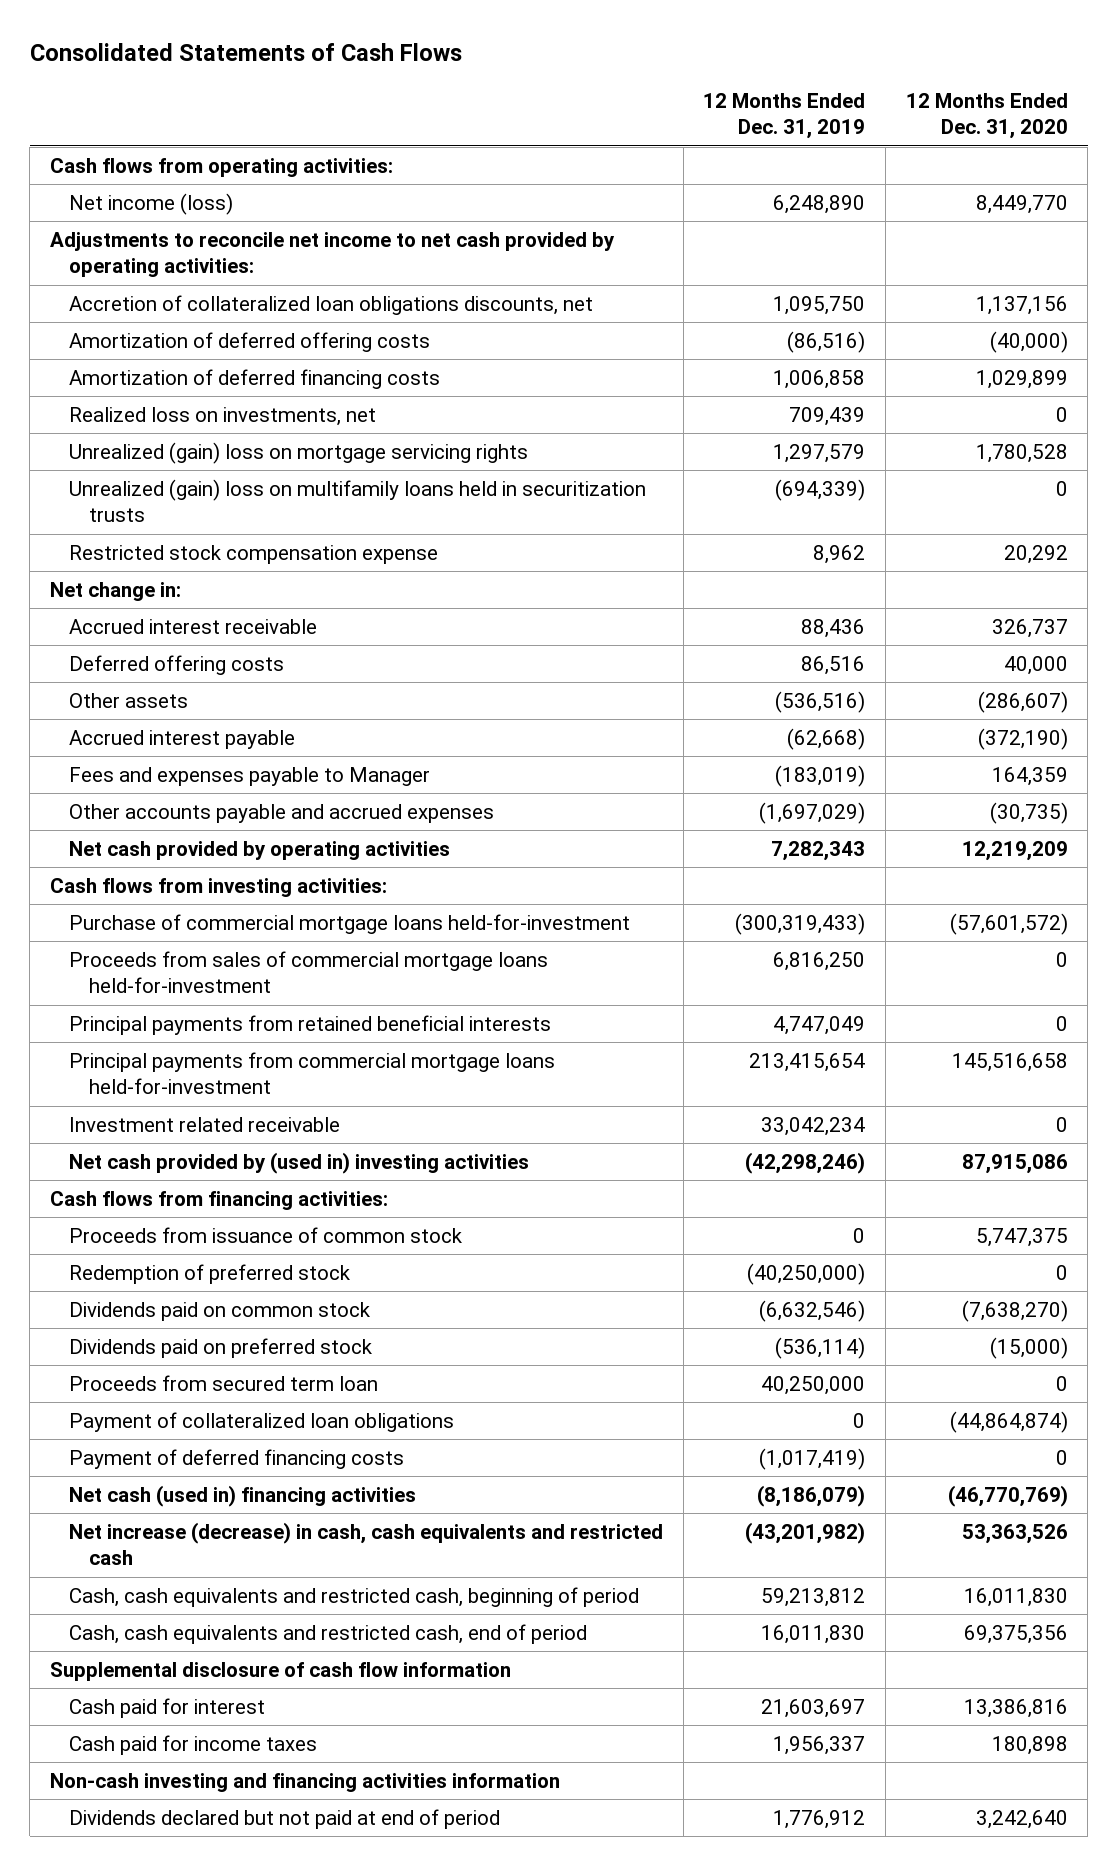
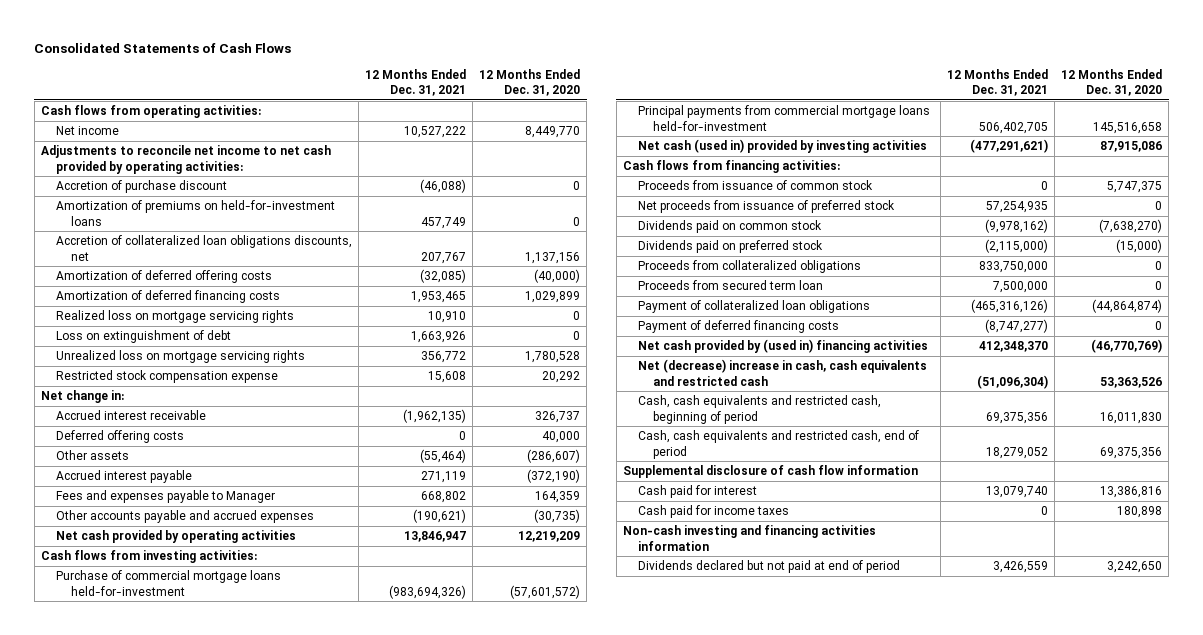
- | 12 Months Ended Dec. 31, 2019 | 12 Months Ended Dec. 31, 2020
+ | 12 Months Ended Dec. 31, 2021 | 12 Months Ended Dec. 31, 2020
- Net income (loss) | 6,248,890 | 8,449,770
+ Net income | 10,527,222 | 8,449,770
+ Accretion of purchase discount | (46,088) | 0
+ Amortization of premiums on held-for-investment loans | 457,749 | 0
- Realized loss on investments, net | 709,439 | 0
- Unrealized (gain) loss on mortgage servicing rights | 1,297,579 | 1,780,528
- Unrealized (gain) loss on multifamily loans held in securitization trusts | (694,339) | 0
+ Realized loss on mortgage servicing rights | 10,910 | 0
+ Loss on extinguishment of debt | 1,663,926 | 0
+ Unrealized loss on mortgage servicing rights | 356,772 | 1,780,528
- Proceeds from sales of commercial mortgage loans held-for-investment | 6,816,250 | 0
- Principal payments from retained beneficial interests | 4,747,049 | 0
- Investment related receivable | 33,042,234 | 0
- Net cash provided by (used in) investing activities | (42,298,246) | 87,915,086
+ Net cash (used in) provided by investing activities | (477,291,621) | 87,915,086
- Redemption of preferred stock | (40,250,000) | 0
+ Net proceeds from issuance of preferred stock | 57,254,935 | 0
+ Proceeds from collateralized obligations | 833,750,000 | 0
- Net cash (used in) financing activities | (8,186,079) | (46,770,769)
- Net increase (decrease) in cash, cash equivalents and restricted cash | (43,201,982) | 53,363,526
+ Net cash provided by (used in) financing activities | 412,348,370 | (46,770,769)
+ Net (decrease) increase in cash, cash equivalents and restricted cash | (51,096,304) | 53,363,526
- Dividends declared but not paid at end of period | 1,776,912 | 3,242,640
+ Dividends declared but not paid at end of period | 3,426,559 | 3,242,650

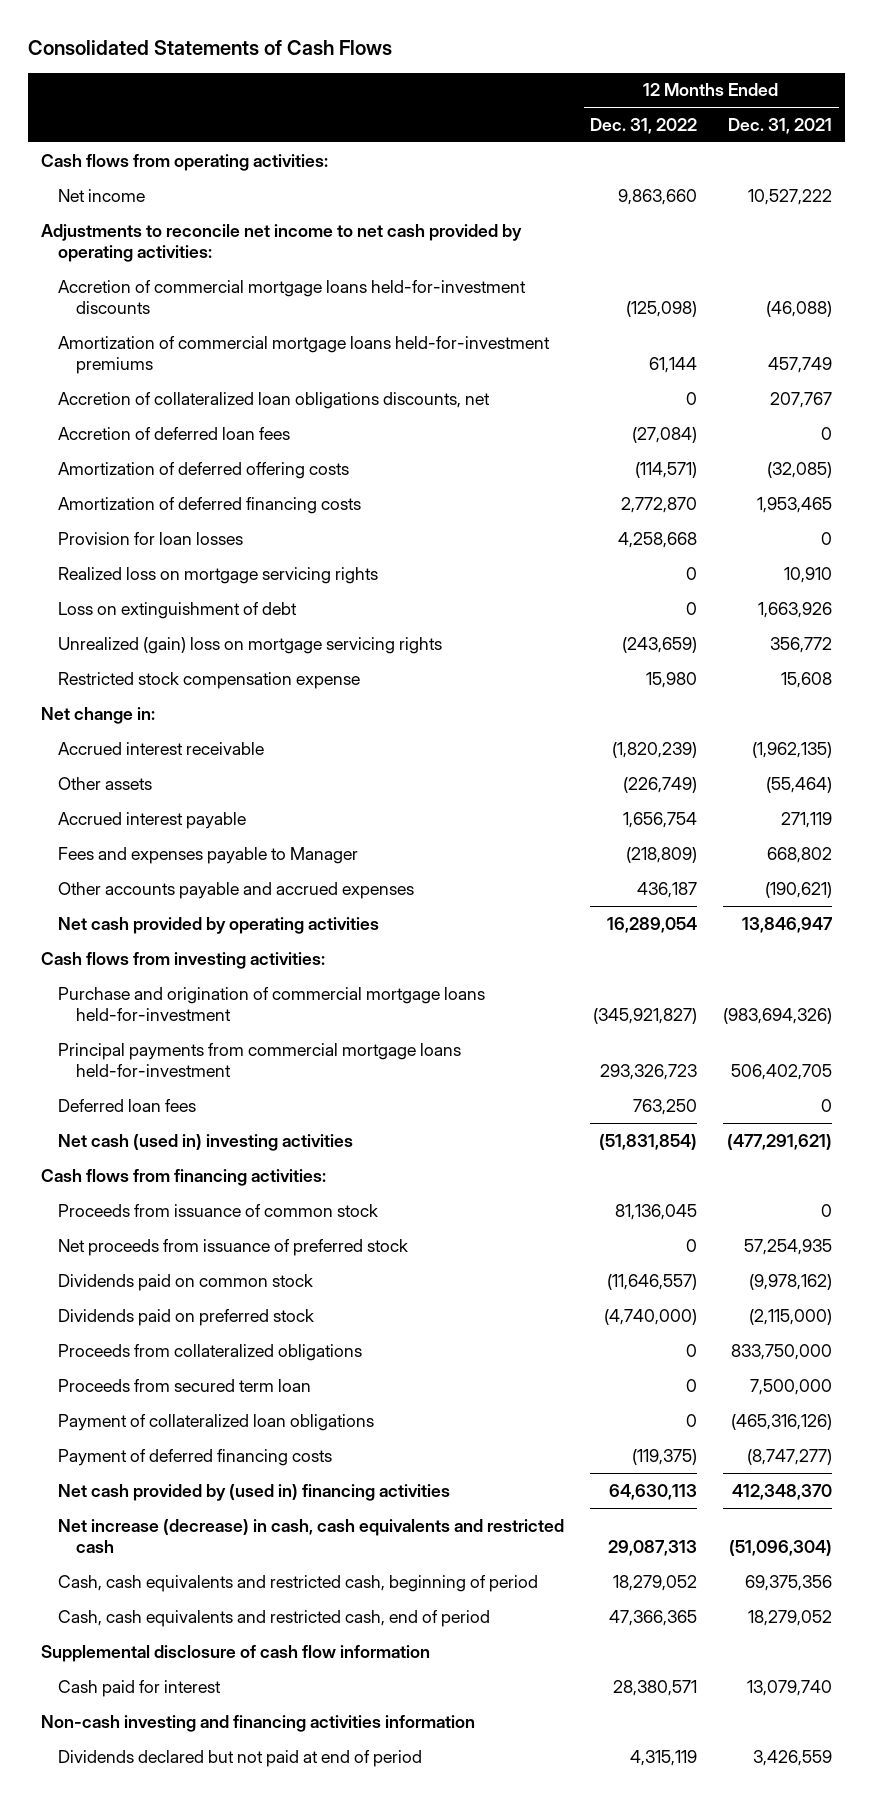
- | 12 Months Ended Dec. 31, 2021 | 12 Months Ended Dec. 31, 2020
+ | 12 Months Ended Dec. 31, 2022 | 12 Months Ended Dec. 31, 2021
- Accretion of purchase discount | (46,088) | 0
- Amortization of premiums on held-for-investment loans | 457,749 | 0
+ Accretion of commercial mortgage loans held-for-investment discounts | (125,098) | (46,088)
+ Amortization of commercial mortgage loans held-for-investment premiums | 61,144 | 457,749
+ Accretion of deferred loan fees | (27,084) | 0
+ Provision for loan losses | 4,258,668 | 0
- Unrealized loss on mortgage servicing rights | 356,772 | 1,780,528
+ Unrealized (gain) loss on mortgage servicing rights | (243,659) | 356,772
- Deferred offering costs | 0 | 40,000
- Purchase of commercial mortgage loans held-for-investment | (983,694,326) | (57,601,572)
+ Purchase and origination of commercial mortgage loans held-for-investment | (345,921,827) | (983,694,326)
- Net cash (used in) provided by investing activities | (477,291,621) | 87,915,086
+ Deferred loan fees | 763,250 | 0
+ Net cash (used in) investing activities | (51,831,854) | (477,291,621)
- Net (decrease) increase in cash, cash equivalents and restricted cash | (51,096,304) | 53,363,526
+ Net increase (decrease) in cash, cash equivalents and restricted cash | 29,087,313 | (51,096,304)
- Cash paid for income taxes | 0 | 180,898

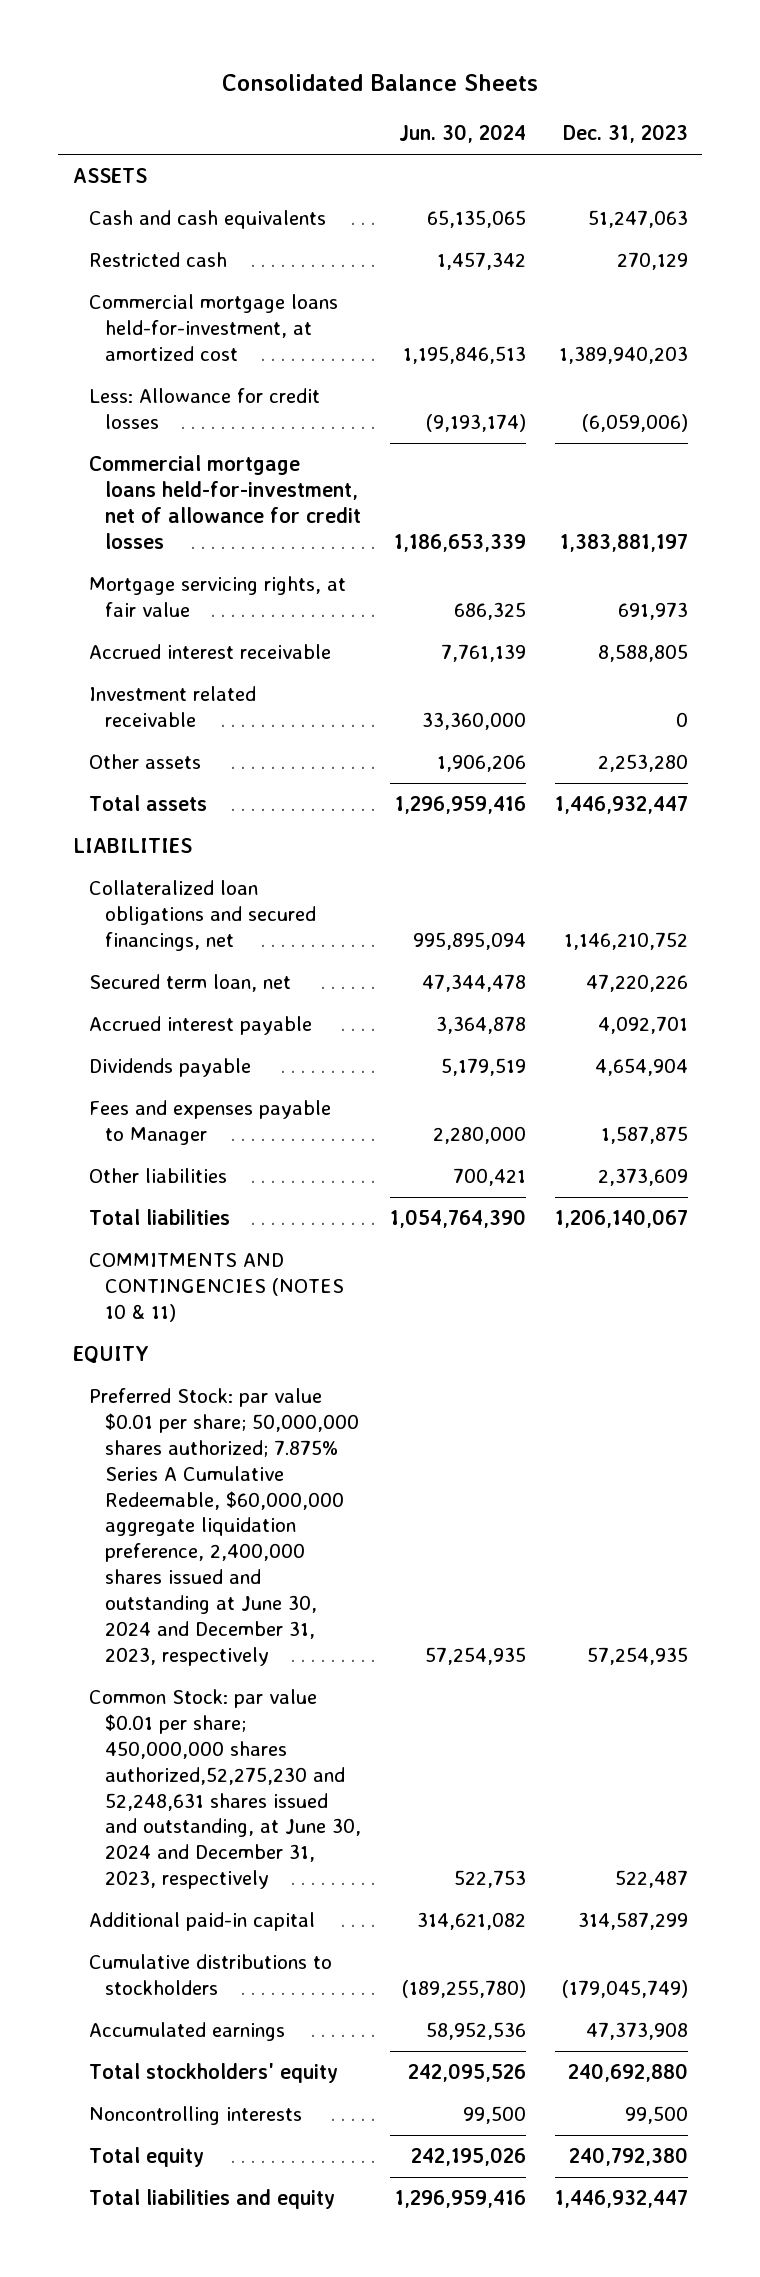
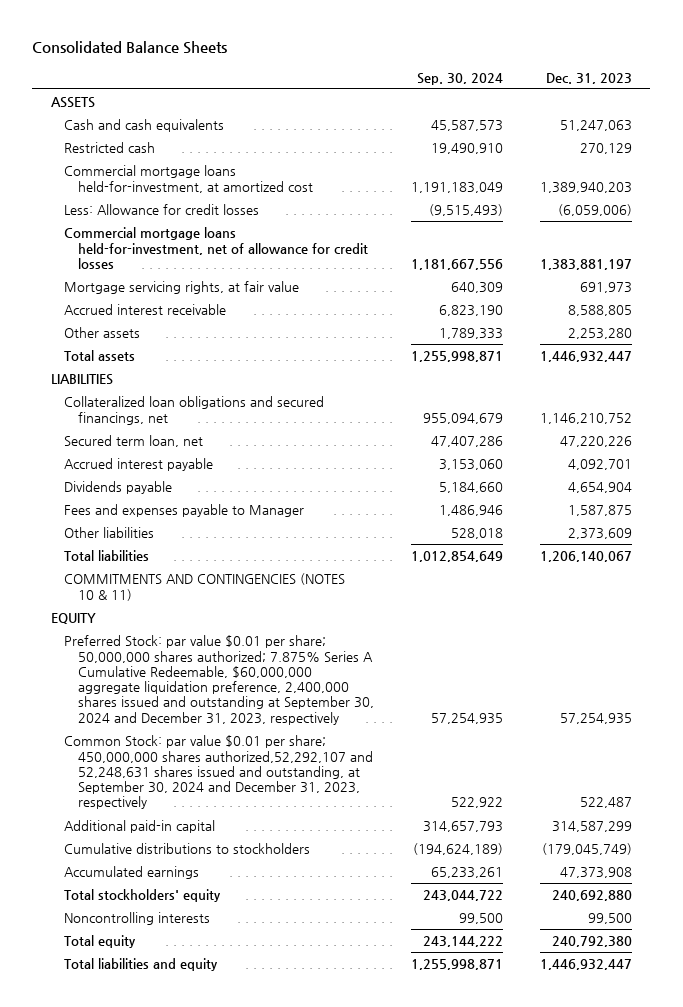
- | Jun. 30, 2024 | Dec. 31, 2023
+ | Sep. 30, 2024 | Dec. 31, 2023
- Investment related receivable | 33,360,000 | 0
- Preferred Stock: par value $0.01 per share; 50,000,000 shares authorized; 7.875% Series A Cumulative Redeemable, $60,000,000 aggregate liquidation preference, 2,400,000 shares issued and outstanding at June 30, 2024 and December 31, 2023, respectively | 57,254,935 | 57,254,935
- Common Stock: par value $0.01 per share; 450,000,000 shares authorized,52,275,230 and 52,248,631 shares issued and outstanding, at June 30, 2024 and December 31, 2023, respectively | 522,753 | 522,487
+ Preferred Stock: par value $0.01 per share; 50,000,000 shares authorized; 7.875% Series A Cumulative Redeemable, $60,000,000 aggregate liquidation preference, 2,400,000 shares issued and outstanding at September 30, 2024 and December 31, 2023, respectively | 57,254,935 | 57,254,935
+ Common Stock: par value $0.01 per share; 450,000,000 shares authorized,52,292,107 and 52,248,631 shares issued and outstanding, at September 30, 2024 and December 31, 2023, respectively | 522,922 | 522,487

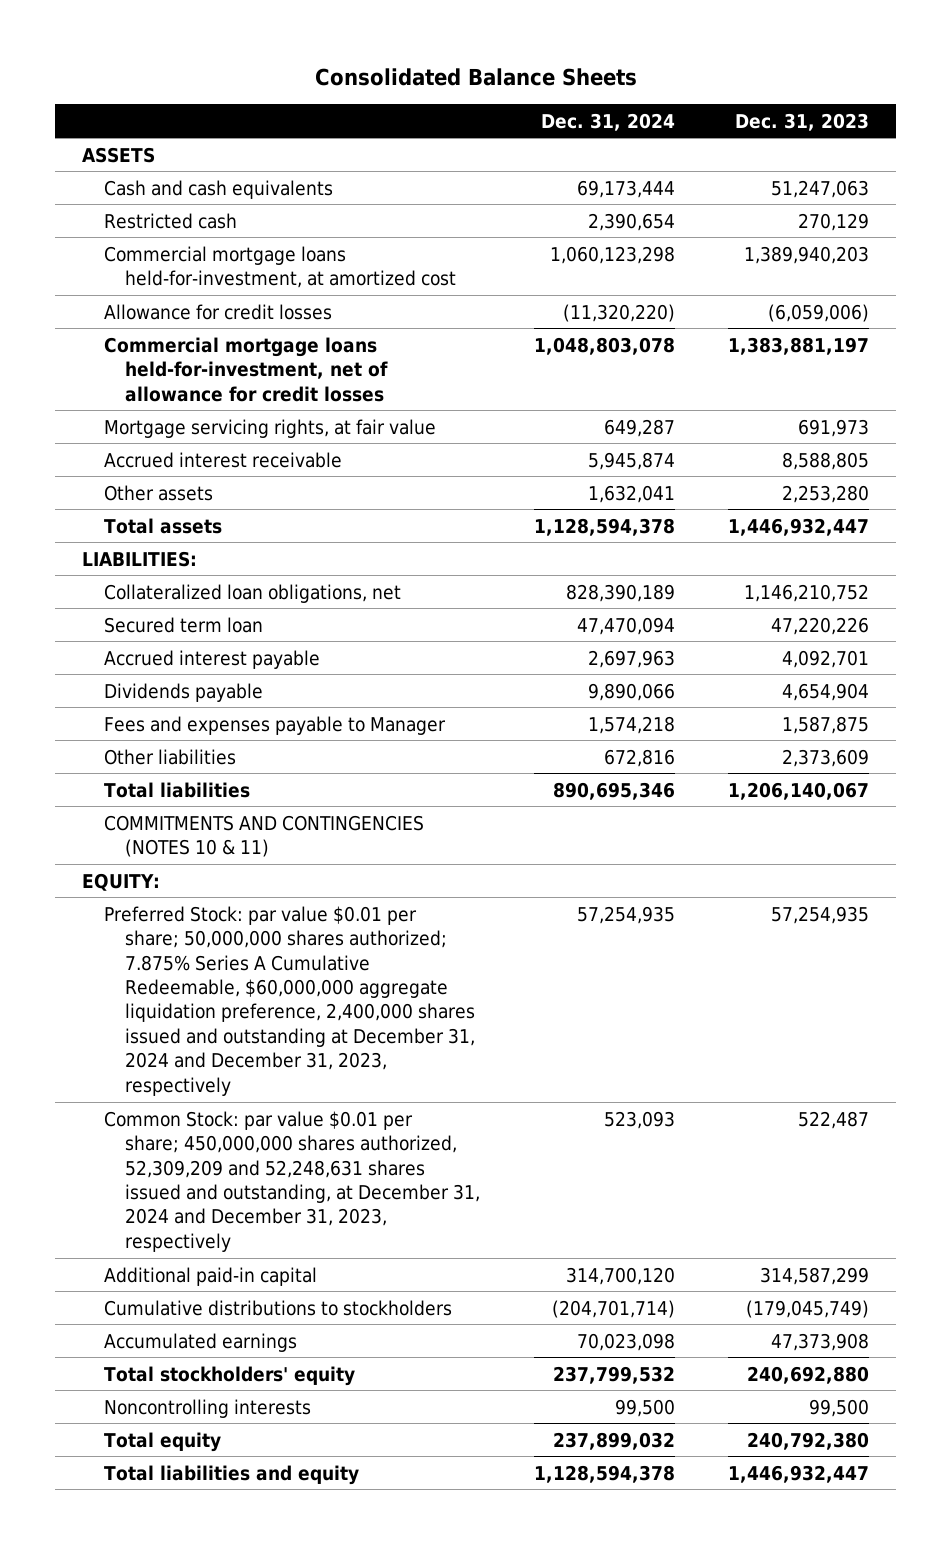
- | Sep. 30, 2024 | Dec. 31, 2023
+ | Dec. 31, 2024 | Dec. 31, 2023
- Less: Allowance for credit losses | (9,515,493) | (6,059,006)
+ Allowance for credit losses | (11,320,220) | (6,059,006)
- LIABILITIES
- Collateralized loan obligations and secured financings, net | 955,094,679 | 1,146,210,752
- Secured term loan, net | 47,407,286 | 47,220,226
+ LIABILITIES:
+ Collateralized loan obligations, net | 828,390,189 | 1,146,210,752
+ Secured term loan | 47,470,094 | 47,220,226
- EQUITY
- Preferred Stock: par value $0.01 per share; 50,000,000 shares authorized; 7.875% Series A Cumulative Redeemable, $60,000,000 aggregate liquidation preference, 2,400,000 shares issued and outstanding at September 30, 2024 and December 31, 2023, respectively | 57,254,935 | 57,254,935
- Common Stock: par value $0.01 per share; 450,000,000 shares authorized,52,292,107 and 52,248,631 shares issued and outstanding, at September 30, 2024 and December 31, 2023, respectively | 522,922 | 522,487
+ EQUITY:
+ Preferred Stock: par value $0.01 per share; 50,000,000 shares authorized; 7.875% Series A Cumulative Redeemable, $60,000,000 aggregate liquidation preference, 2,400,000 shares issued and outstanding at December 31, 2024 and December 31, 2023, respectively | 57,254,935 | 57,254,935
+ Common Stock: par value $0.01 per share; 450,000,000 shares authorized, 52,309,209 and 52,248,631 shares issued and outstanding, at December 31, 2024 and December 31, 2023, respectively | 523,093 | 522,487

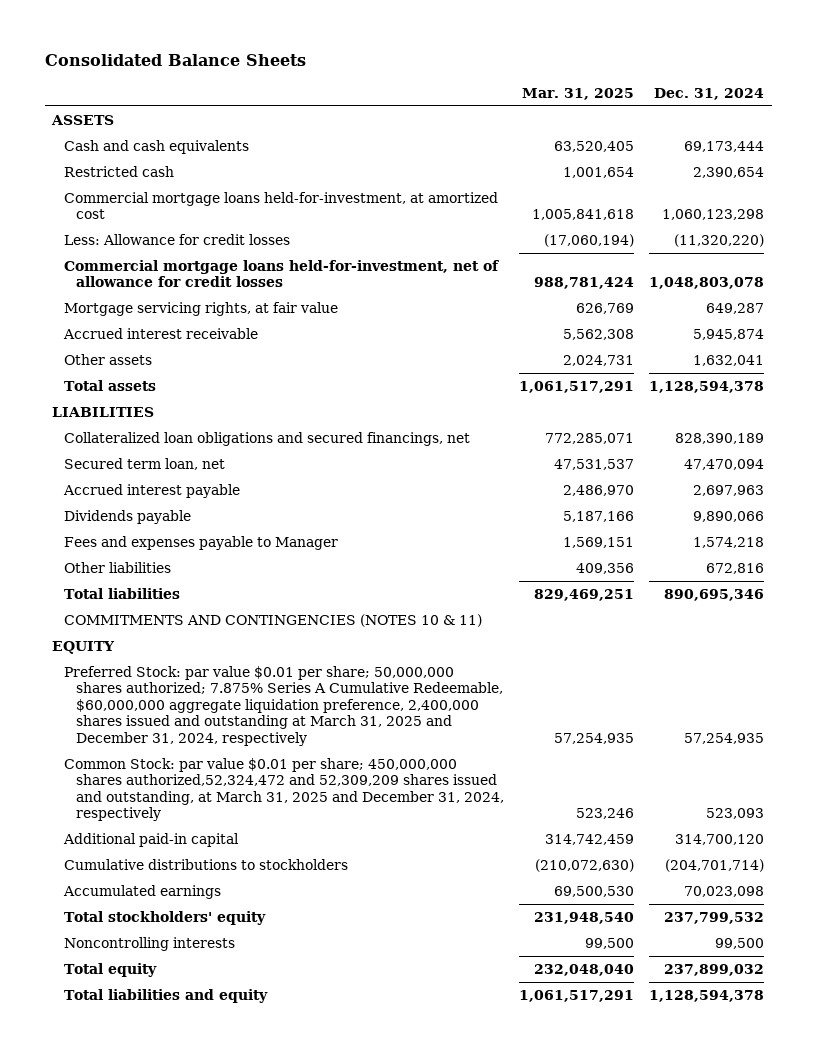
- | Dec. 31, 2024 | Dec. 31, 2023
+ | Mar. 31, 2025 | Dec. 31, 2024
- Allowance for credit losses | (11,320,220) | (6,059,006)
+ Less: Allowance for credit losses | (17,060,194) | (11,320,220)
- LIABILITIES:
- Collateralized loan obligations, net | 828,390,189 | 1,146,210,752
- Secured term loan | 47,470,094 | 47,220,226
+ LIABILITIES
+ Collateralized loan obligations and secured financings, net | 772,285,071 | 828,390,189
+ Secured term loan, net | 47,531,537 | 47,470,094
- EQUITY:
- Preferred Stock: par value $0.01 per share; 50,000,000 shares authorized; 7.875% Series A Cumulative Redeemable, $60,000,000 aggregate liquidation preference, 2,400,000 shares issued and outstanding at December 31, 2024 and December 31, 2023, respectively | 57,254,935 | 57,254,935
- Common Stock: par value $0.01 per share; 450,000,000 shares authorized, 52,309,209 and 52,248,631 shares issued and outstanding, at December 31, 2024 and December 31, 2023, respectively | 523,093 | 522,487
+ EQUITY
+ Preferred Stock: par value $0.01 per share; 50,000,000 shares authorized; 7.875% Series A Cumulative Redeemable, $60,000,000 aggregate liquidation preference, 2,400,000 shares issued and outstanding at March 31, 2025 and December 31, 2024, respectively | 57,254,935 | 57,254,935
+ Common Stock: par value $0.01 per share; 450,000,000 shares authorized,52,324,472 and 52,309,209 shares issued and outstanding, at March 31, 2025 and December 31, 2024, respectively | 523,246 | 523,093

